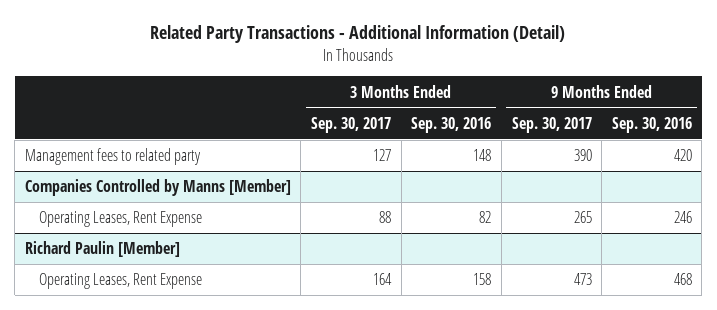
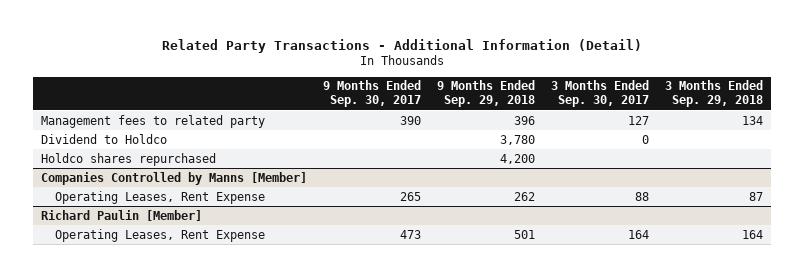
- | 3 Months Ended Sep. 30, 2017 | 3 Months Ended Sep. 30, 2016 | 9 Months Ended Sep. 30, 2017 | 9 Months Ended Sep. 30, 2016
+ | 9 Months Ended Sep. 30, 2017 | 9 Months Ended Sep. 29, 2018 | 3 Months Ended Sep. 30, 2017 | 3 Months Ended Sep. 29, 2018
+ Dividend to Holdco | | 3,780 | 0 |
+ Holdco shares repurchased | | 4,200 | |

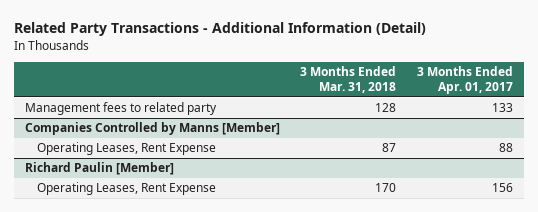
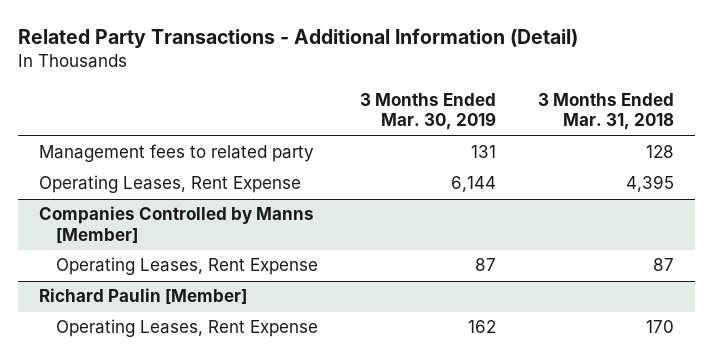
- | 3 Months Ended Mar. 31, 2018 | 3 Months Ended Apr. 01, 2017
+ | 3 Months Ended Mar. 30, 2019 | 3 Months Ended Mar. 31, 2018
+ Operating Leases, Rent Expense | 6,144 | 4,395

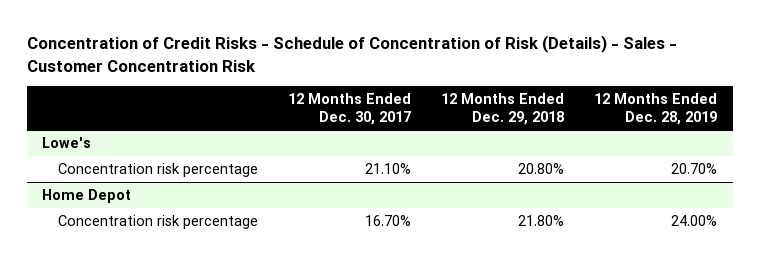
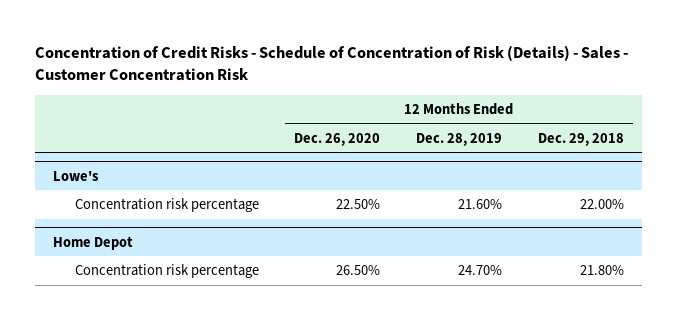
- | 12 Months Ended Dec. 30, 2017 | 12 Months Ended Dec. 29, 2018 | 12 Months Ended Dec. 28, 2019
+ | 12 Months Ended Dec. 26, 2020 | 12 Months Ended Dec. 28, 2019 | 12 Months Ended Dec. 29, 2018
@ Lowe's
- Concentration risk percentage | 21.10% | 20.80% | 20.70%
+ Concentration risk percentage | 22.50% | 21.60% | 22.00%
@ Home Depot
- Concentration risk percentage | 16.70% | 21.80% | 24.00%
+ Concentration risk percentage | 26.50% | 24.70% | 21.80%

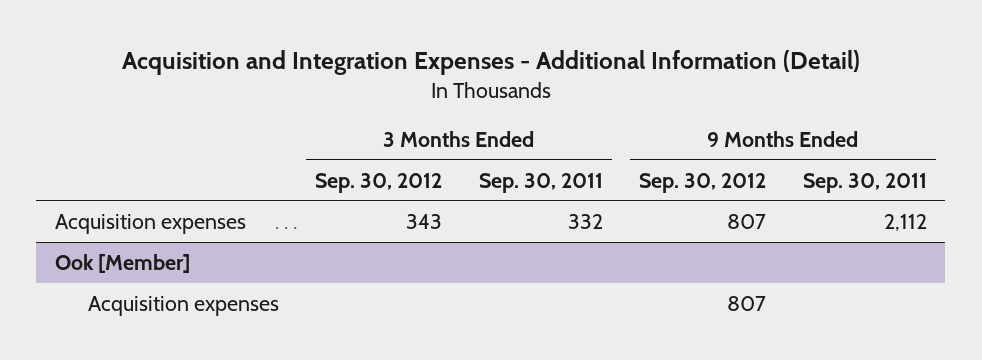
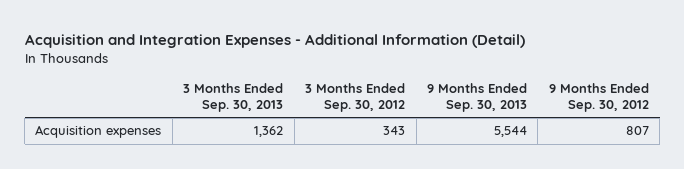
- | 3 Months Ended Sep. 30, 2012 | 3 Months Ended Sep. 30, 2011 | 9 Months Ended Sep. 30, 2012 | 9 Months Ended Sep. 30, 2011
+ | 3 Months Ended Sep. 30, 2013 | 3 Months Ended Sep. 30, 2012 | 9 Months Ended Sep. 30, 2013 | 9 Months Ended Sep. 30, 2012
- Ook [Member]
- Acquisition expenses | | | 807 |

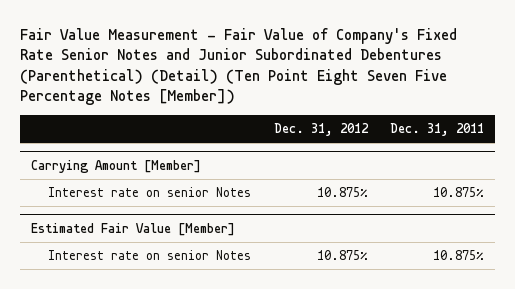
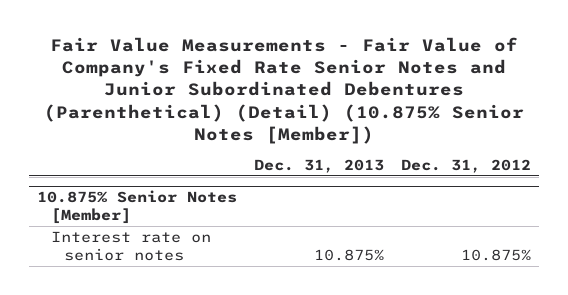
- Fair Value Measurement - Fair Value of Company's Fixed Rate Senior Notes and Junior Subordinated Debentures (Parenthetical) (Detail) (Ten Point Eight Seven Five Percentage Notes [Member])
+ Fair Value Measurements - Fair Value of Company's Fixed Rate Senior Notes and Junior Subordinated Debentures (Parenthetical) (Detail) (10.875% Senior Notes [Member])
- | Dec. 31, 2012 | Dec. 31, 2011
+ | Dec. 31, 2013 | Dec. 31, 2012
- Carrying Amount [Member]
- Interest rate on senior Notes | 10.875% | 10.875%
- Estimated Fair Value [Member]
- Interest rate on senior Notes | 10.875% | 10.875%
+ 10.875% Senior Notes [Member]
+ Interest rate on senior notes | 10.875% | 10.875%

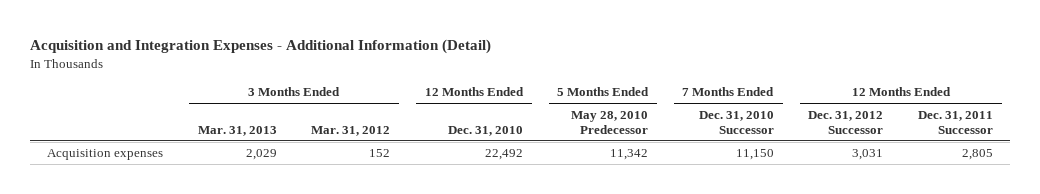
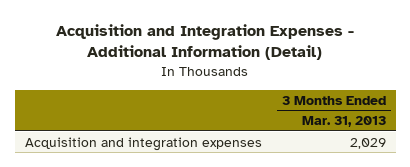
- | 3 Months Ended Mar. 31, 2013 | 3 Months Ended Mar. 31, 2012 | 12 Months Ended Dec. 31, 2010 | 5 Months Ended May 28, 2010 Predecessor | 7 Months Ended Dec. 31, 2010 Successor | 12 Months Ended Dec. 31, 2012 Successor | 12 Months Ended Dec. 31, 2011 Successor
+ | 3 Months Ended Mar. 31, 2013
- Acquisition expenses | 2,029 | 152 | 22,492 | 11,342 | 11,150 | 3,031 | 2,805
+ Acquisition and integration expenses | 2,029

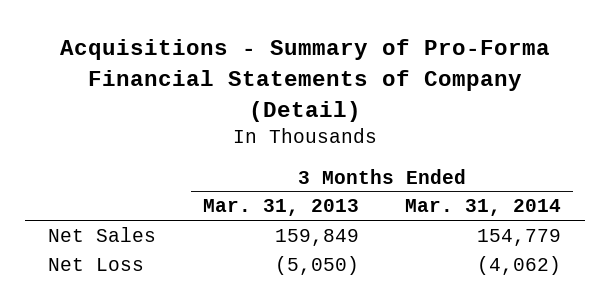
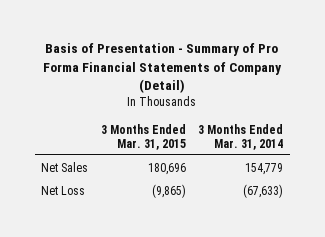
- Acquisitions - Summary of Pro-Forma Financial Statements of Company (Detail)
+ Basis of Presentation - Summary of Pro Forma Financial Statements of Company (Detail)
- | 3 Months Ended Mar. 31, 2013 | 3 Months Ended Mar. 31, 2014
+ | 3 Months Ended Mar. 31, 2015 | 3 Months Ended Mar. 31, 2014
- Net Loss | (5,050) | (4,062)
+ Net Loss | (9,865) | (67,633)

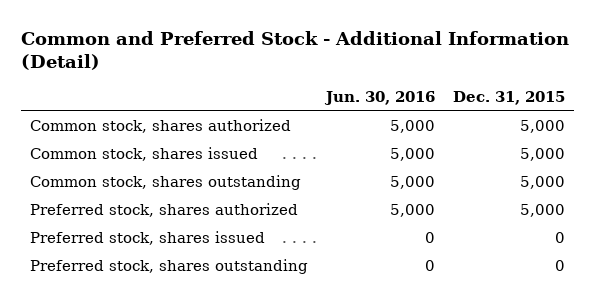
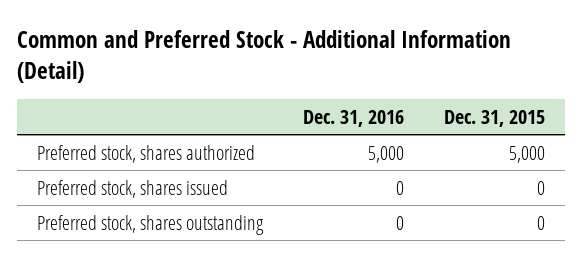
- | Jun. 30, 2016 | Dec. 31, 2015
+ | Dec. 31, 2016 | Dec. 31, 2015
- Common stock, shares authorized | 5,000 | 5,000
- Common stock, shares issued | 5,000 | 5,000
- Common stock, shares outstanding | 5,000 | 5,000

